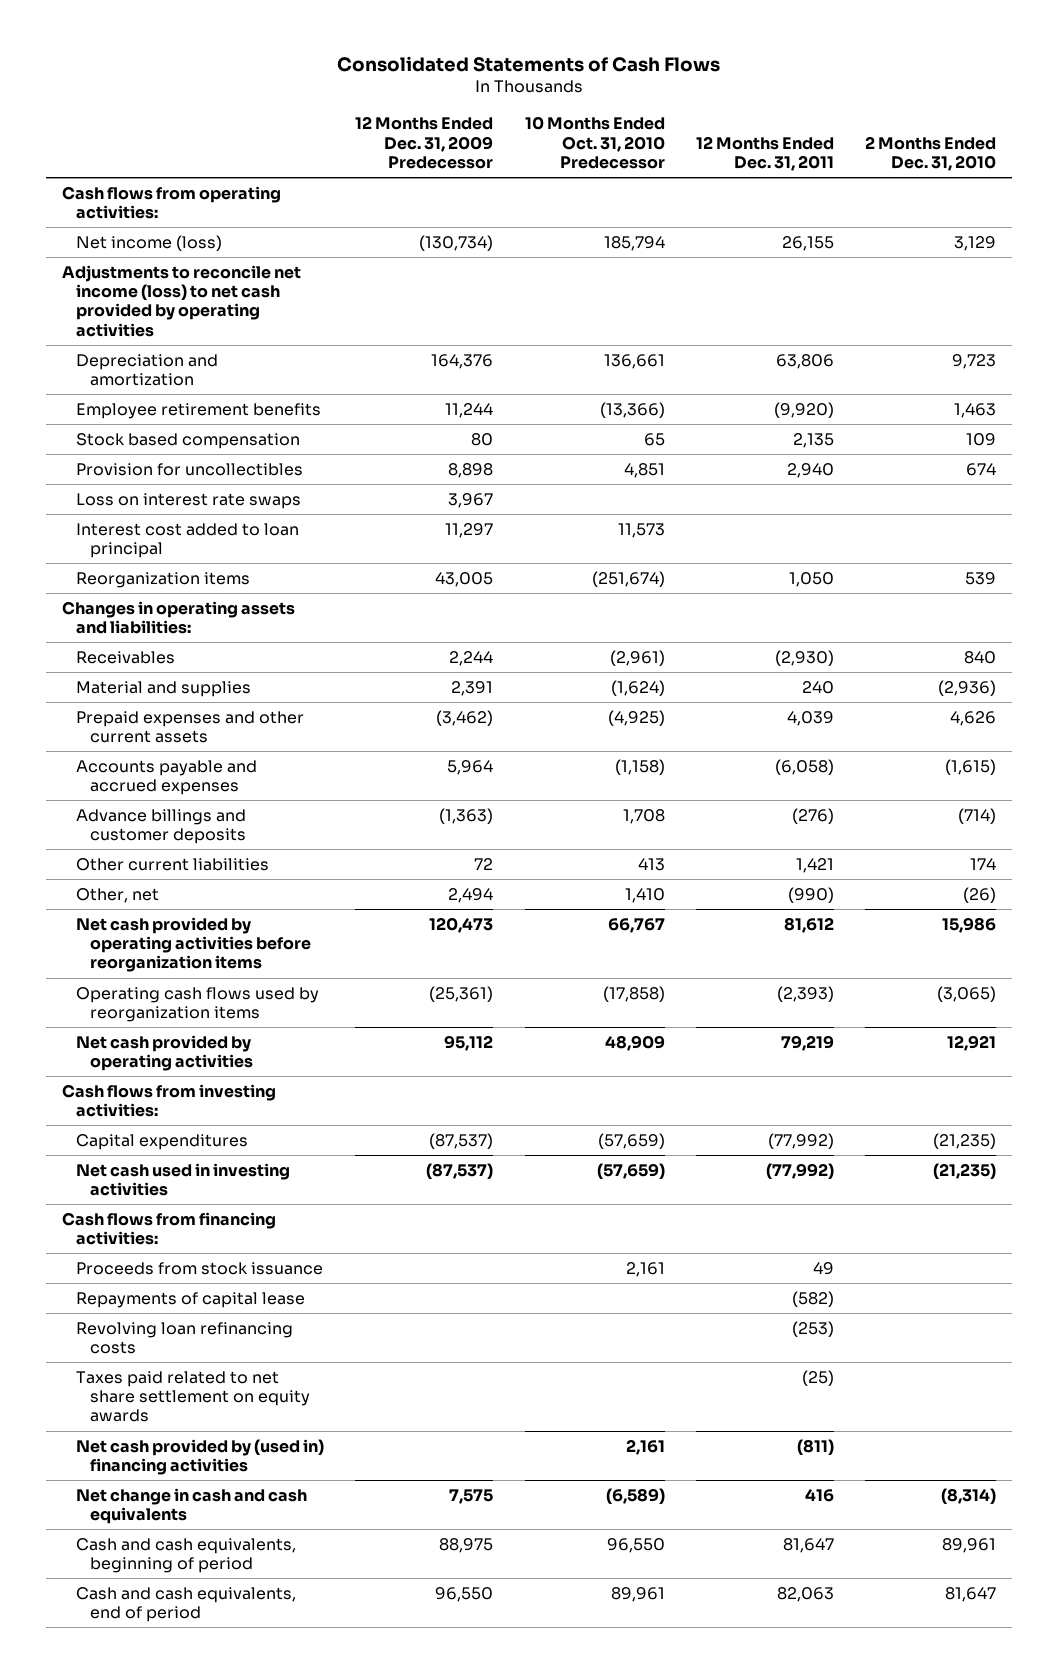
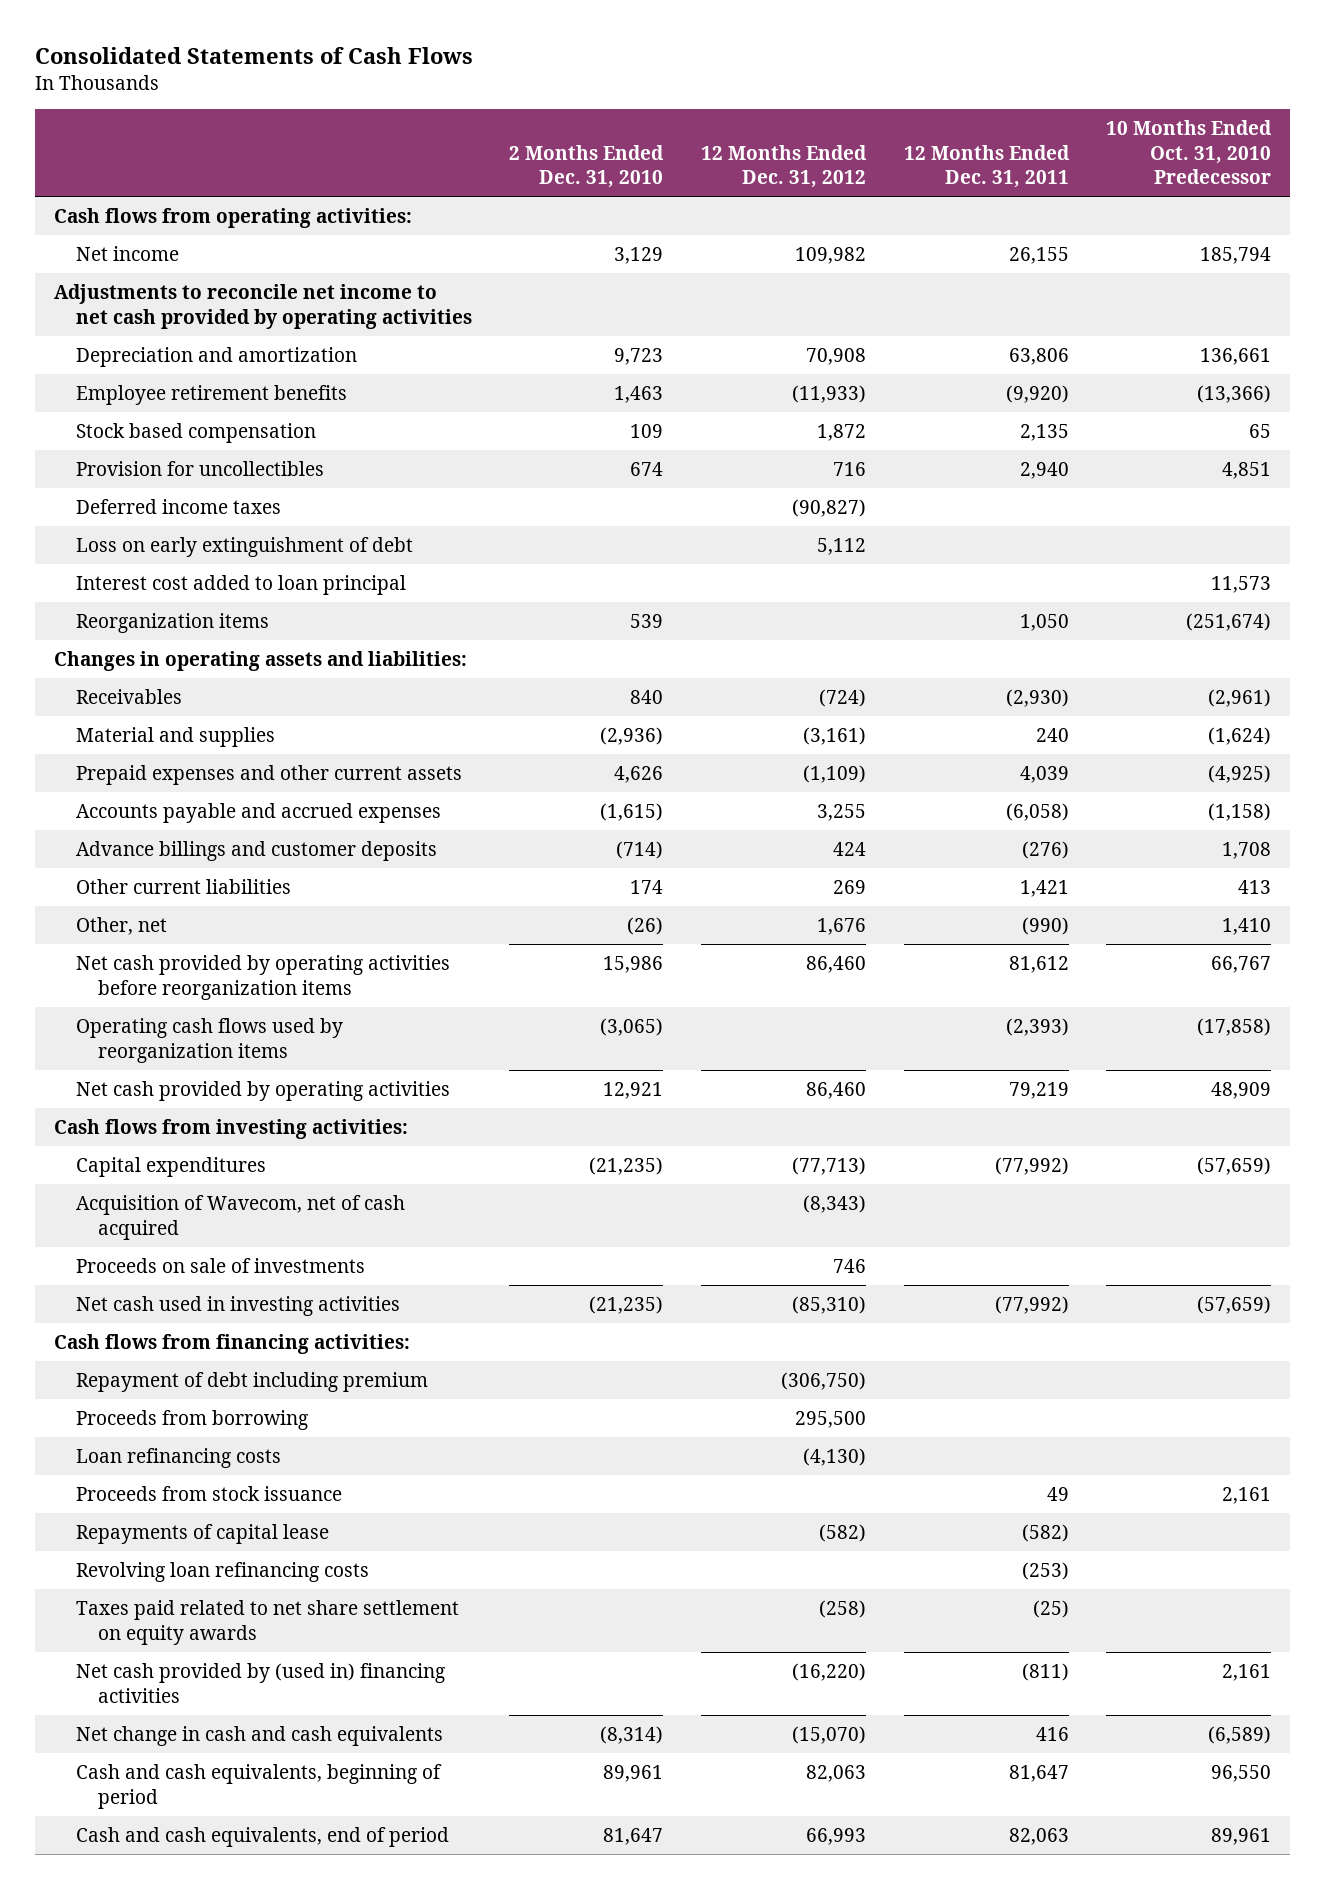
- | 12 Months Ended Dec. 31, 2009 Predecessor | 10 Months Ended Oct. 31, 2010 Predecessor | 12 Months Ended Dec. 31, 2011 | 2 Months Ended Dec. 31, 2010
+ | 2 Months Ended Dec. 31, 2010 | 12 Months Ended Dec. 31, 2012 | 12 Months Ended Dec. 31, 2011 | 10 Months Ended Oct. 31, 2010 Predecessor
- Net income (loss) | (130,734) | 185,794 | 26,155 | 3,129
- Adjustments to reconcile net income (loss) to net cash provided by operating activities
+ Net income | 3,129 | 109,982 | 26,155 | 185,794
+ Adjustments to reconcile net income to net cash provided by operating activities
- Loss on interest rate swaps | 3,967 | | |
+ Deferred income taxes | | (90,827) | |
+ Loss on early extinguishment of debt | | 5,112 | |
+ Acquisition of Wavecom, net of cash acquired | | (8,343) | |
+ Proceeds on sale of investments | | 746 | |
+ Repayment of debt including premium | | (306,750) | |
+ Proceeds from borrowing | | 295,500 | |
+ Loan refinancing costs | | (4,130) | |

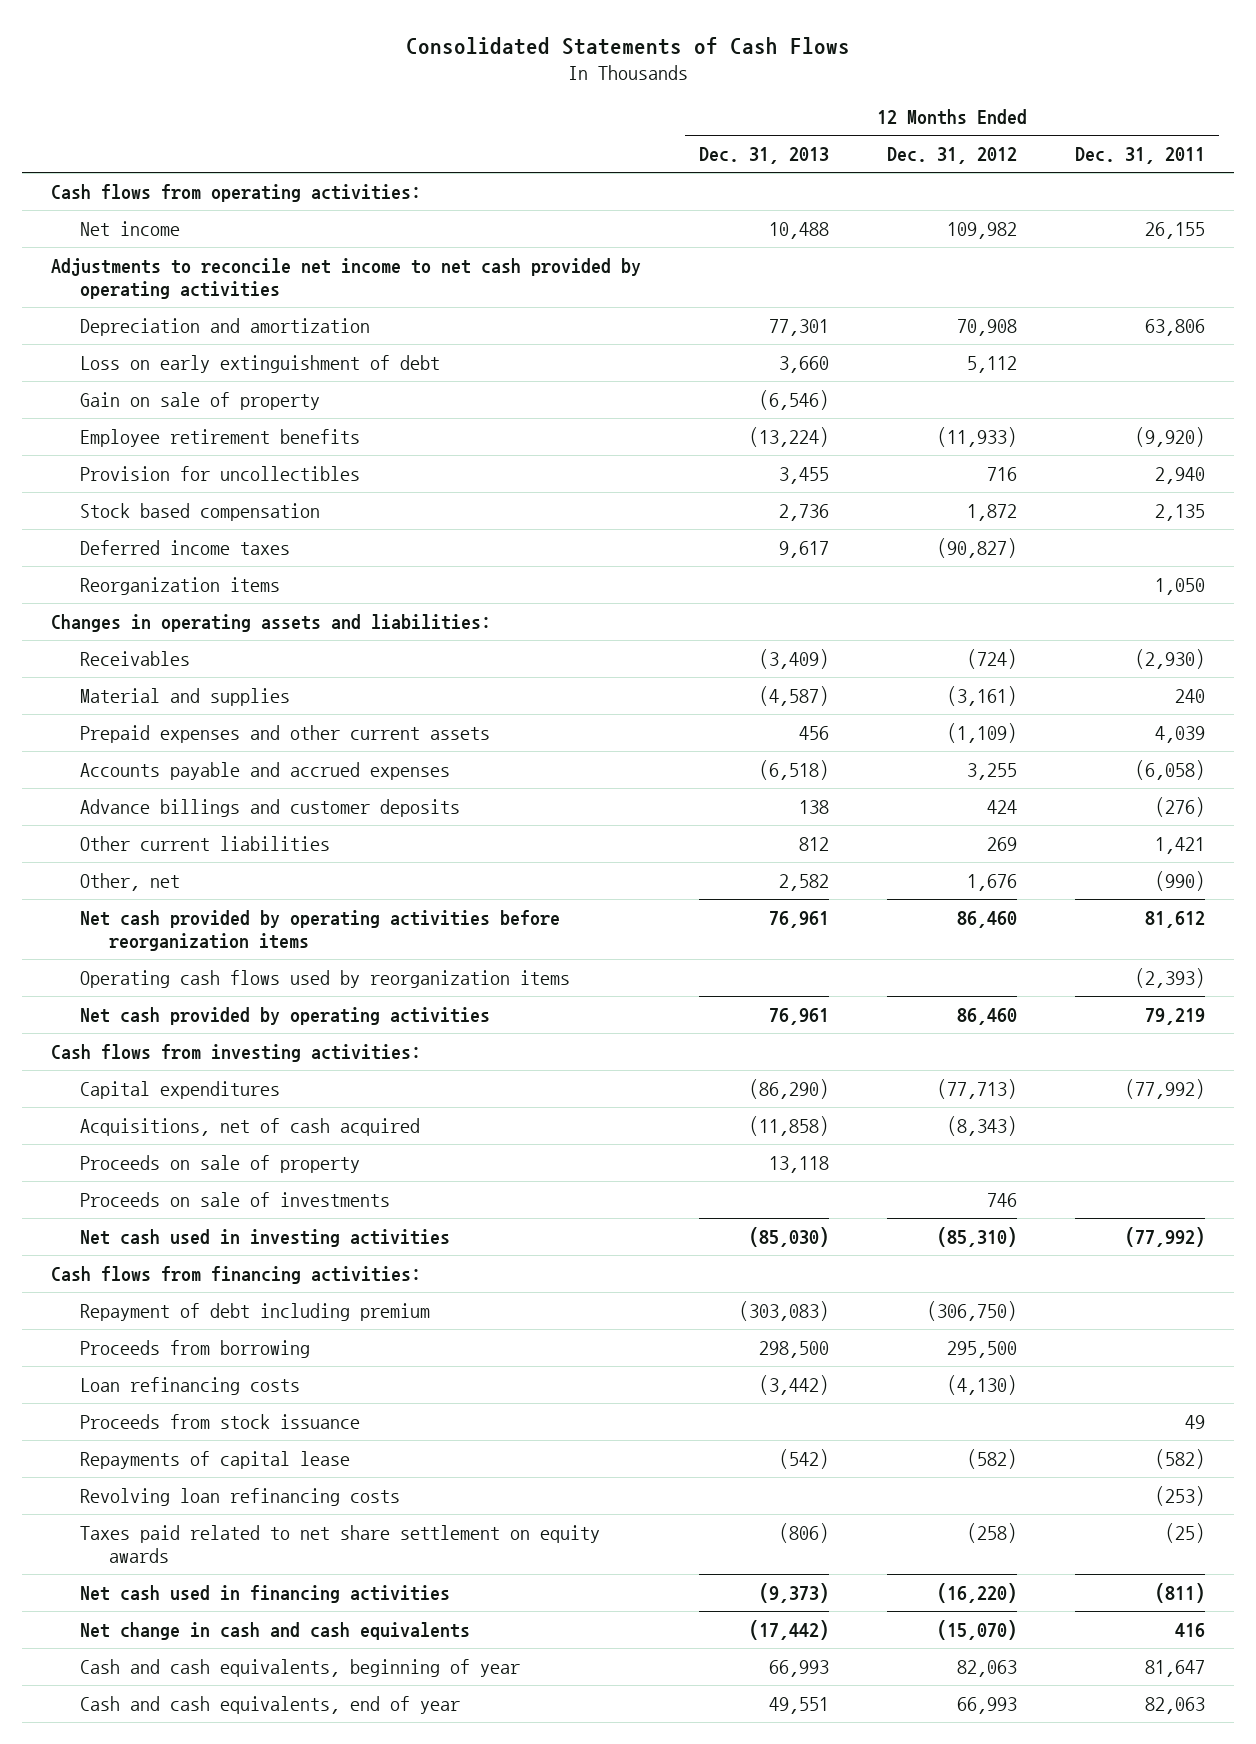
- | 2 Months Ended Dec. 31, 2010 | 12 Months Ended Dec. 31, 2012 | 12 Months Ended Dec. 31, 2011 | 10 Months Ended Oct. 31, 2010 Predecessor
+ | 12 Months Ended Dec. 31, 2013 | 12 Months Ended Dec. 31, 2012 | 12 Months Ended Dec. 31, 2011
moved up: Loss on early extinguishment of debt | 3,660 | 5,112 |
+ Gain on sale of property | (6,546) | |
moved down: Stock based compensation | 2,736 | 1,872 | 2,135
- Interest cost added to loan principal | | | | 11,573
- Acquisition of Wavecom, net of cash acquired | | (8,343) | |
+ Acquisitions, net of cash acquired | (11,858) | (8,343) |
+ Proceeds on sale of property | 13,118 | |
- Net cash provided by (used in) financing activities | | (16,220) | (811) | 2,161
+ Net cash used in financing activities | (9,373) | (16,220) | (811)
- Cash and cash equivalents, beginning of period | 89,961 | 82,063 | 81,647 | 96,550
- Cash and cash equivalents, end of period | 81,647 | 66,993 | 82,063 | 89,961
+ Cash and cash equivalents, beginning of year | 66,993 | 82,063 | 81,647
+ Cash and cash equivalents, end of year | 49,551 | 66,993 | 82,063

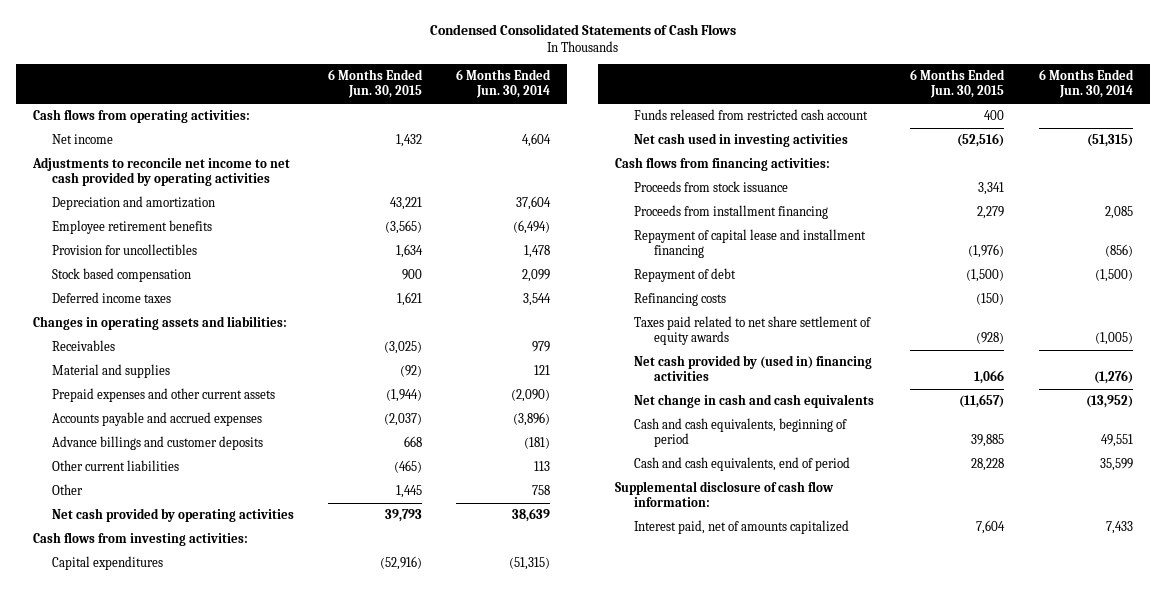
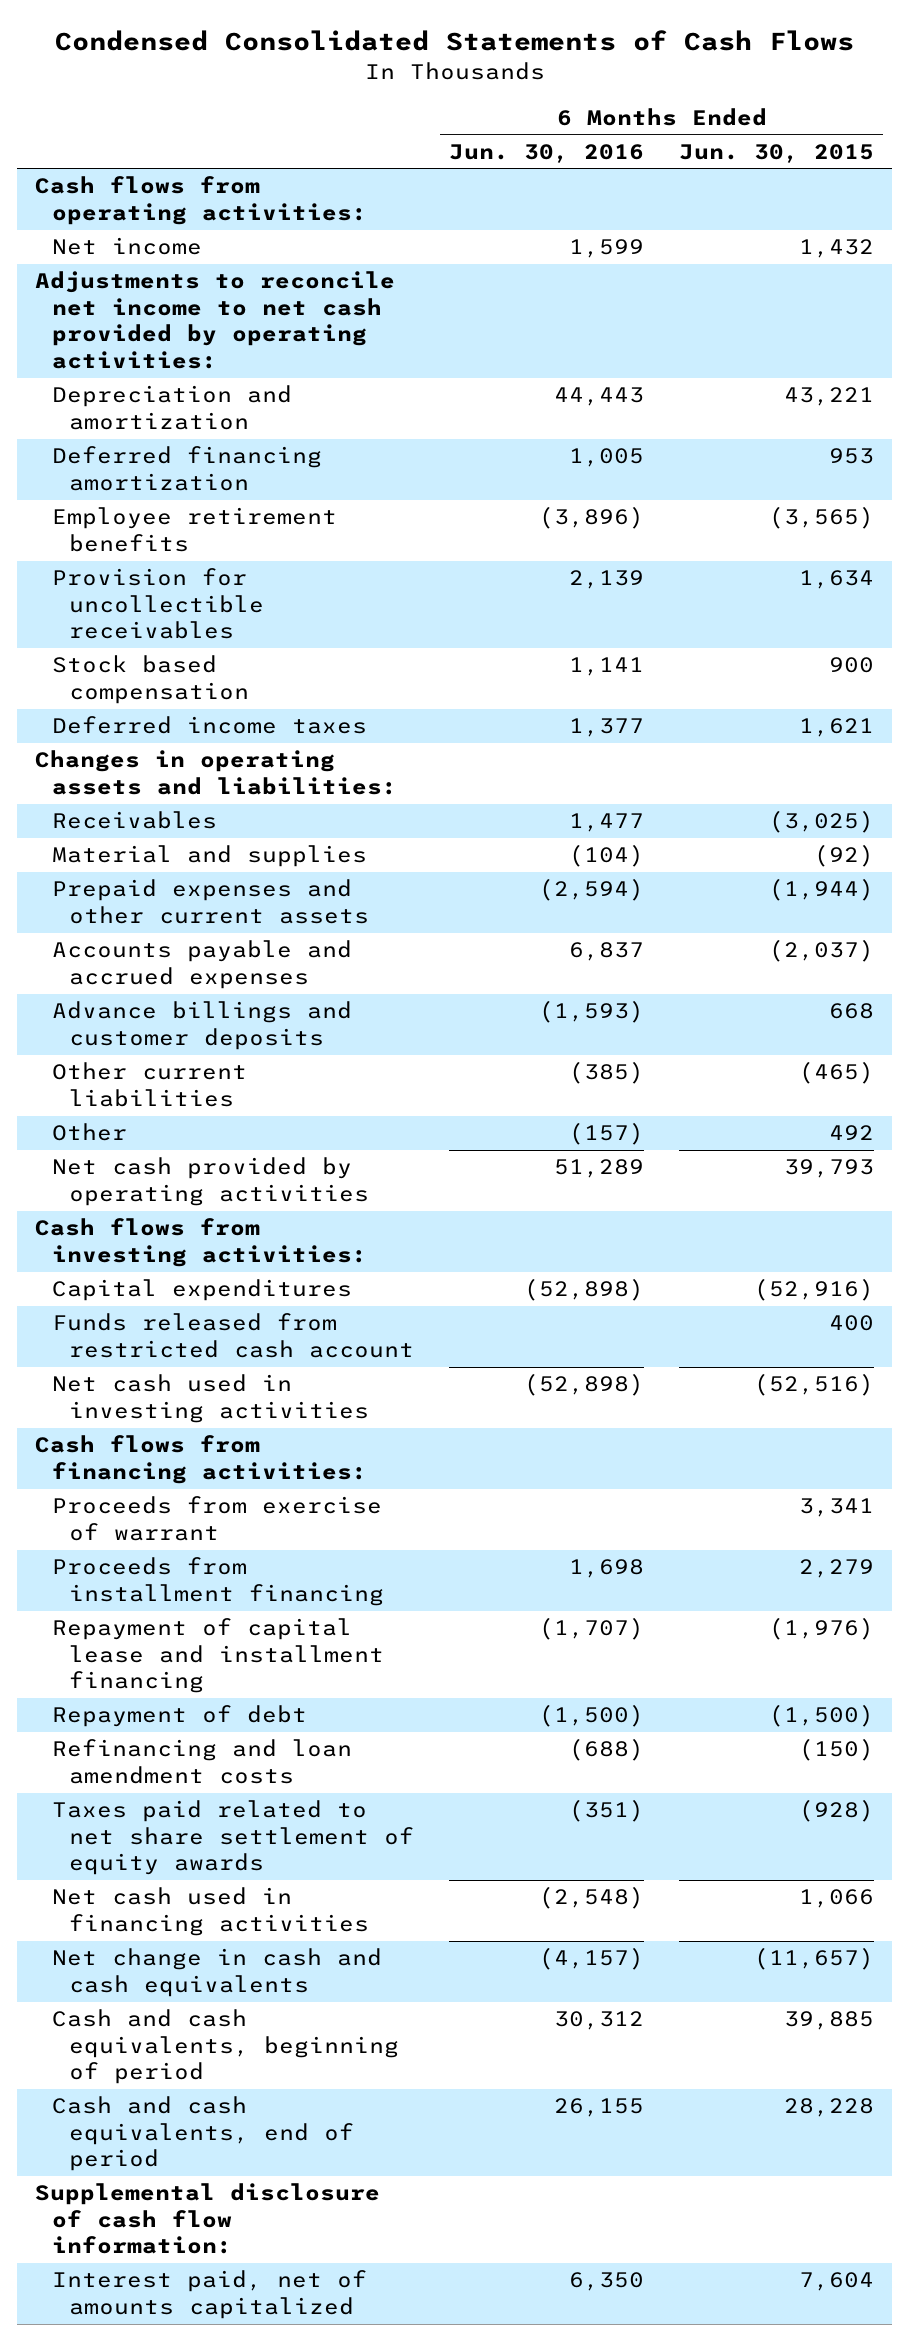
- | 6 Months Ended Jun. 30, 2015 | 6 Months Ended Jun. 30, 2014
+ | 6 Months Ended Jun. 30, 2016 | 6 Months Ended Jun. 30, 2015
- Adjustments to reconcile net income to net cash provided by operating activities
+ Adjustments to reconcile net income to net cash provided by operating activities:
+ Deferred financing amortization | 1,005 | 953
- Provision for uncollectibles | 1,634 | 1,478
+ Provision for uncollectible receivables | 2,139 | 1,634
- Other | 1,445 | 758
+ Other | (157) | 492
- Proceeds from stock issuance | 3,341 |
+ Proceeds from exercise of warrant | | 3,341
- Refinancing costs | (150) |
+ Refinancing and loan amendment costs | (688) | (150)
- Net cash provided by (used in) financing activities | 1,066 | (1,276)
+ Net cash used in financing activities | (2,548) | 1,066

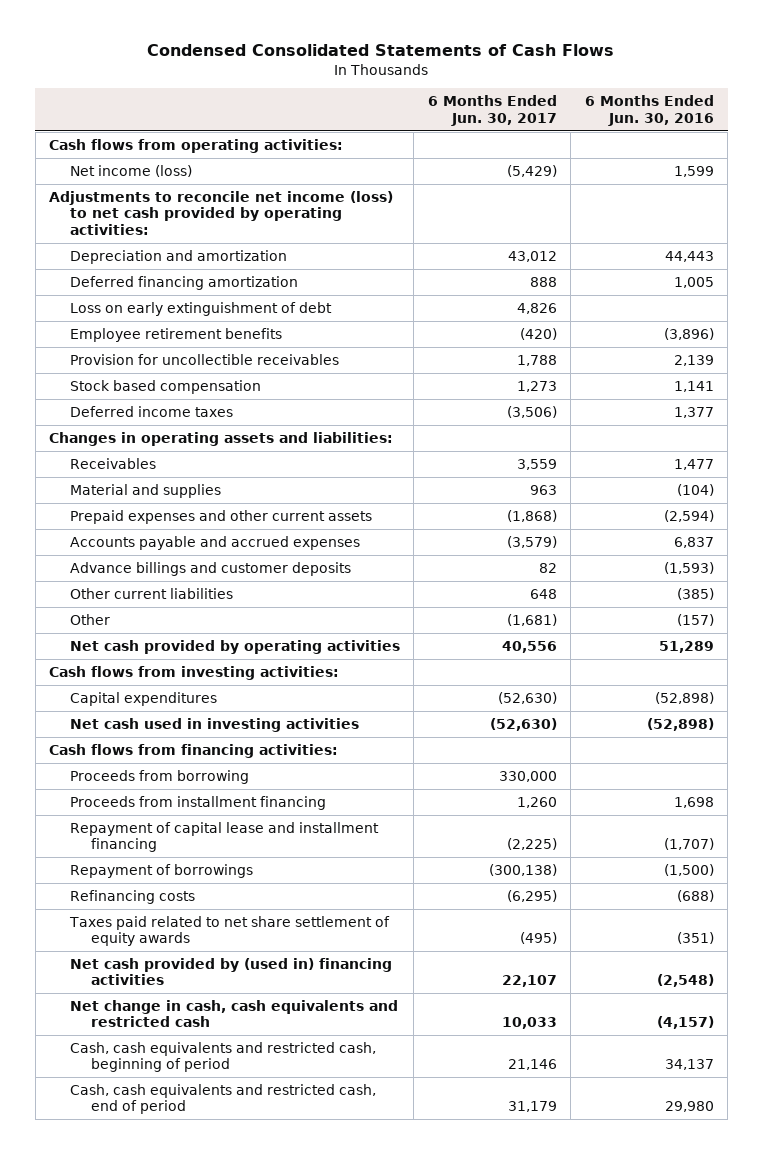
- | 6 Months Ended Jun. 30, 2016 | 6 Months Ended Jun. 30, 2015
+ | 6 Months Ended Jun. 30, 2017 | 6 Months Ended Jun. 30, 2016
- Net income | 1,599 | 1,432
- Adjustments to reconcile net income to net cash provided by operating activities:
+ Net income (loss) | (5,429) | 1,599
+ Adjustments to reconcile net income (loss) to net cash provided by operating activities:
+ Loss on early extinguishment of debt | 4,826 |
- Funds released from restricted cash account | | 400
- Proceeds from exercise of warrant | | 3,341
+ Proceeds from borrowing | 330,000 |
- Repayment of debt | (1,500) | (1,500)
- Refinancing and loan amendment costs | (688) | (150)
+ Repayment of borrowings | (300,138) | (1,500)
+ Refinancing costs | (6,295) | (688)
- Net cash used in financing activities | (2,548) | 1,066
- Net change in cash and cash equivalents | (4,157) | (11,657)
- Cash and cash equivalents, beginning of period | 30,312 | 39,885
- Cash and cash equivalents, end of period | 26,155 | 28,228
- Supplemental disclosure of cash flow information:
- Interest paid, net of amounts capitalized | 6,350 | 7,604
+ Net cash provided by (used in) financing activities | 22,107 | (2,548)
+ Net change in cash, cash equivalents and restricted cash | 10,033 | (4,157)
+ Cash, cash equivalents and restricted cash, beginning of period | 21,146 | 34,137
+ Cash, cash equivalents and restricted cash, end of period | 31,179 | 29,980

